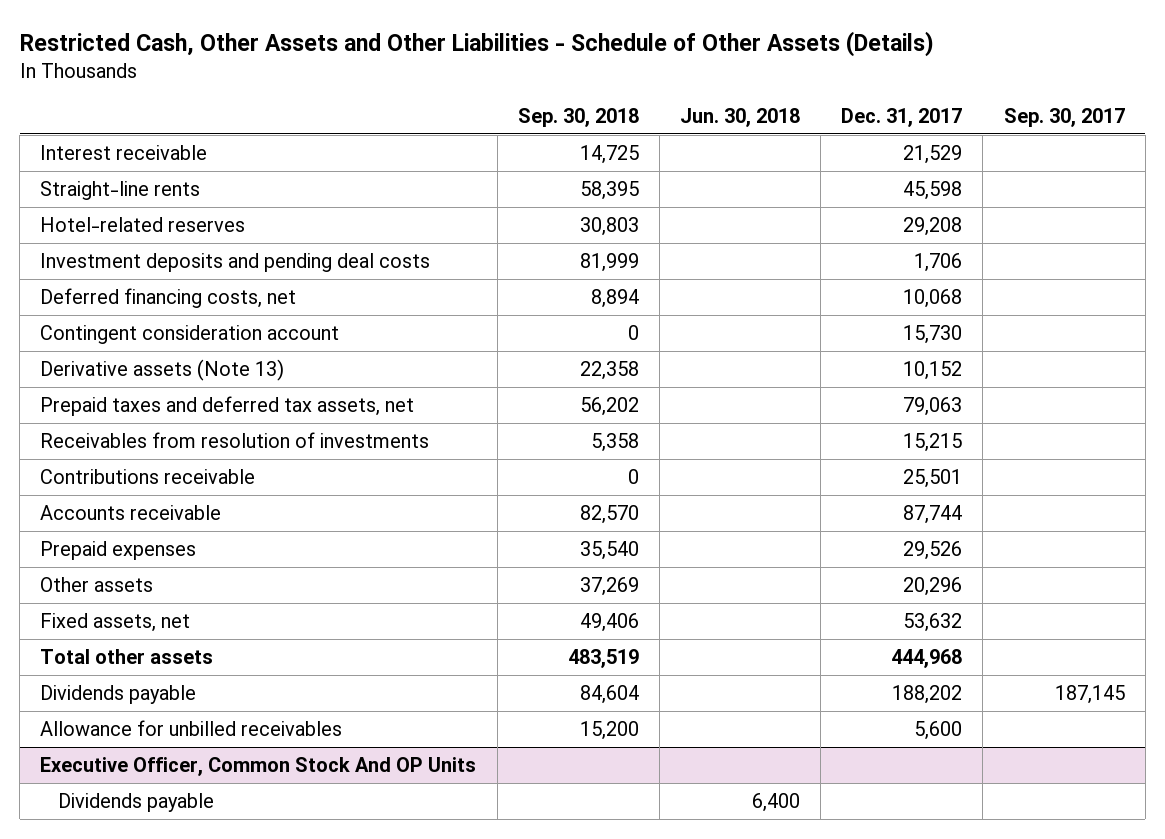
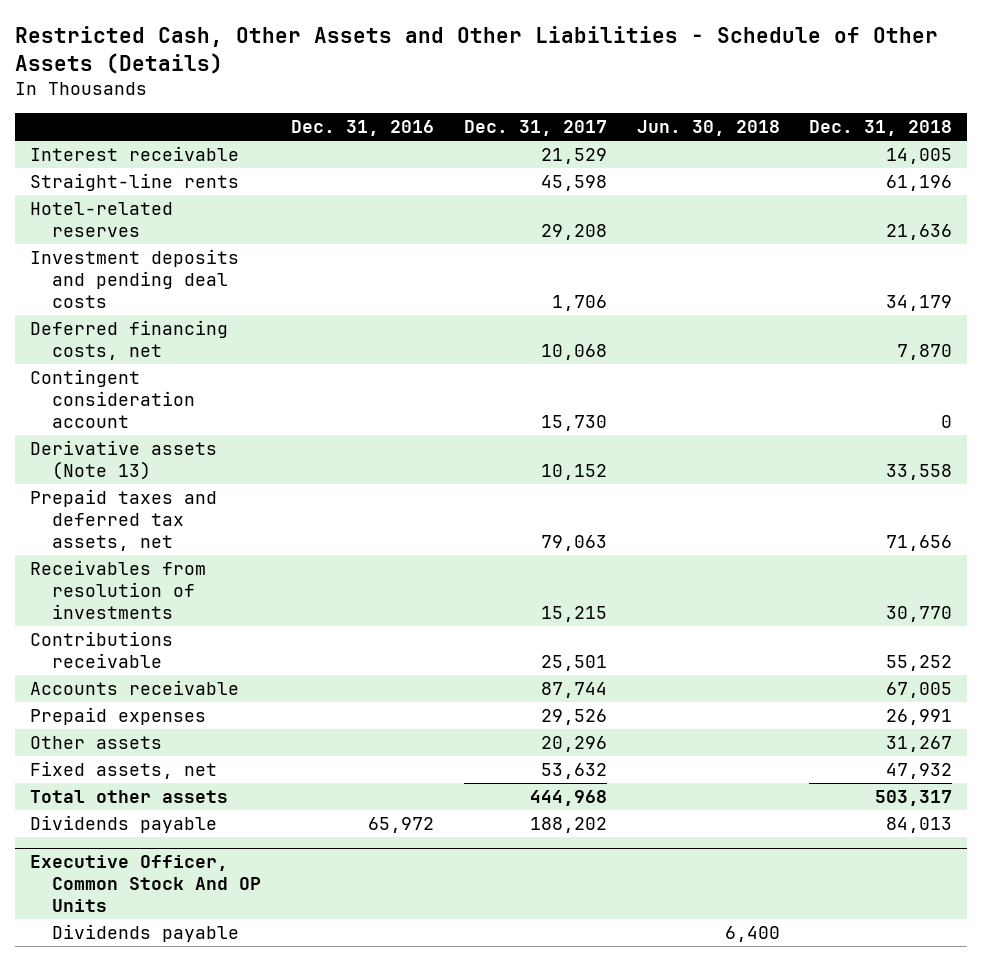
- | Sep. 30, 2018 | Jun. 30, 2018 | Dec. 31, 2017 | Sep. 30, 2017
+ | Dec. 31, 2016 | Dec. 31, 2017 | Jun. 30, 2018 | Dec. 31, 2018
- Allowance for unbilled receivables | 15,200 | | 5,600 |

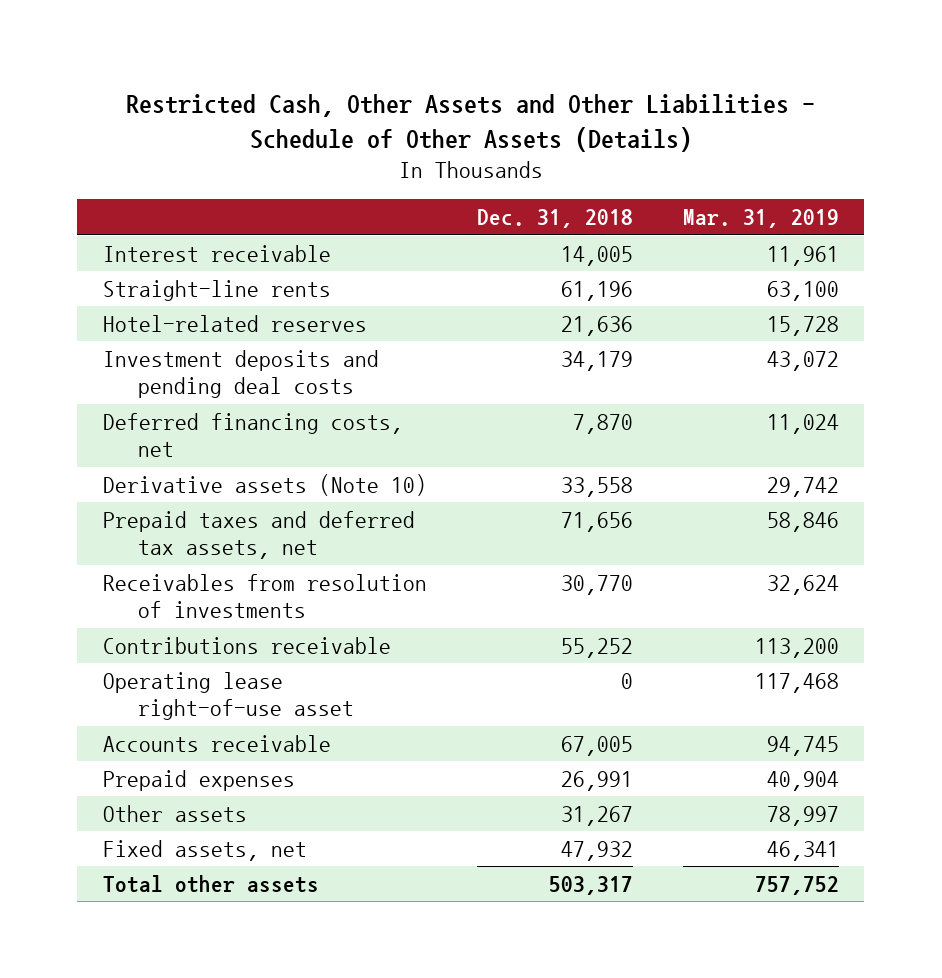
- | Dec. 31, 2016 | Dec. 31, 2017 | Jun. 30, 2018 | Dec. 31, 2018
+ | Dec. 31, 2018 | Mar. 31, 2019
- Contingent consideration account | | 15,730 | | 0
- Derivative assets (Note 13) | | 10,152 | | 33,558
+ Derivative assets (Note 10) | 33,558 | 29,742
+ Operating lease right-of-use asset | 0 | 117,468
- Dividends payable | 65,972 | 188,202 | | 84,013
- Executive Officer, Common Stock And OP Units
- Dividends payable | | | 6,400 |

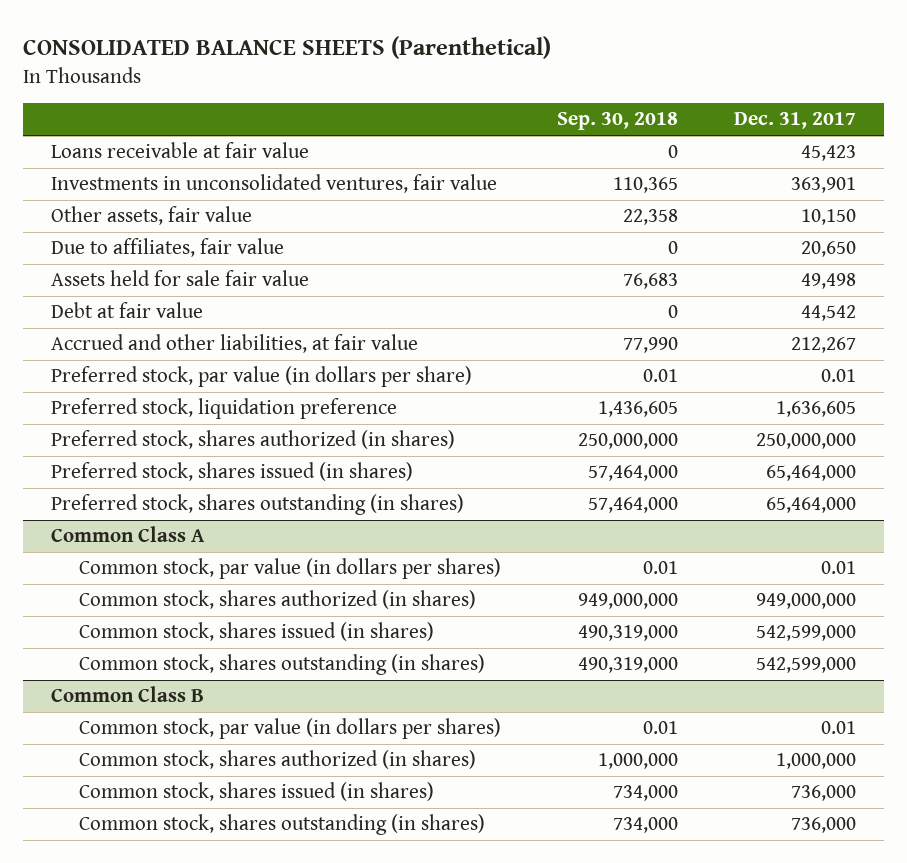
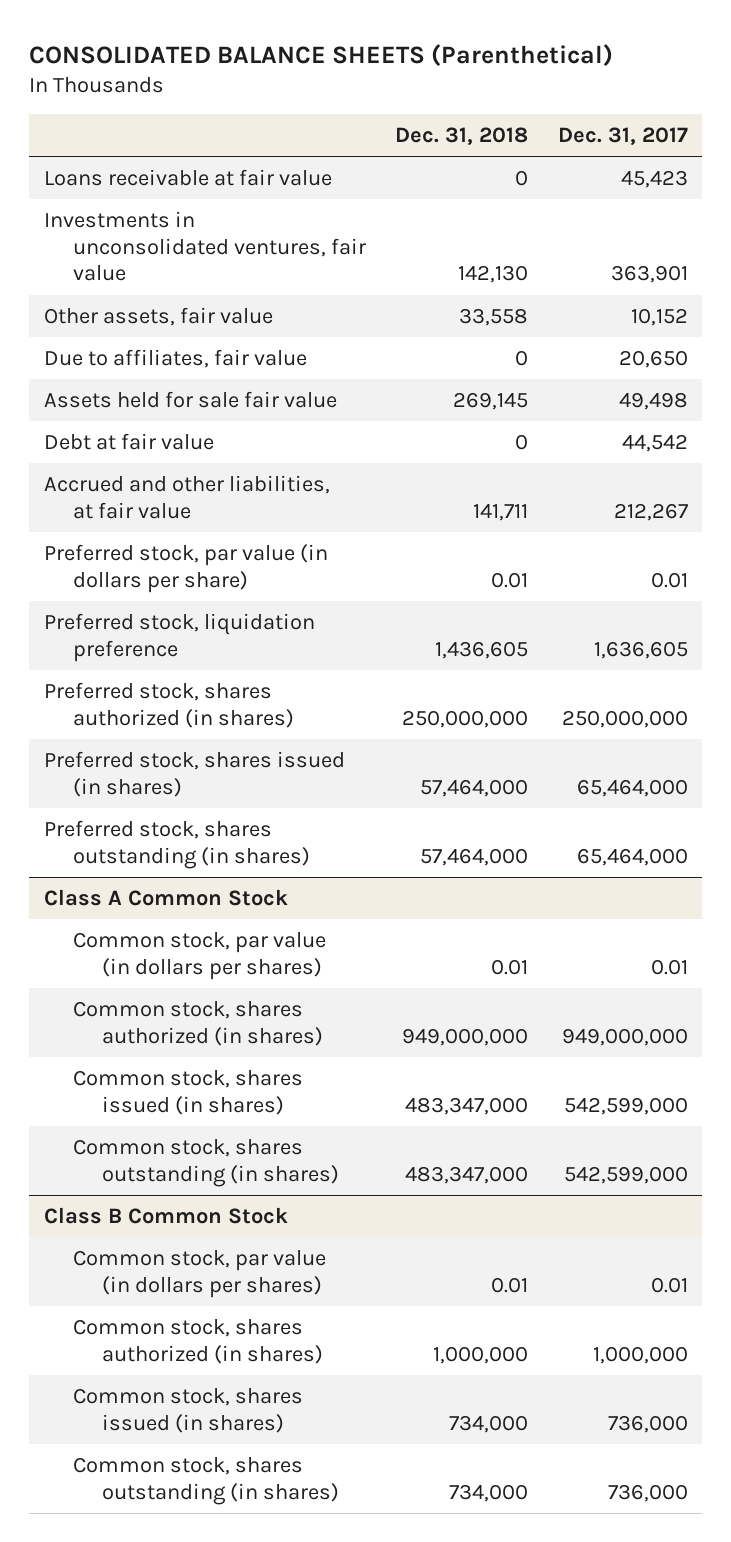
- | Sep. 30, 2018 | Dec. 31, 2017
+ | Dec. 31, 2018 | Dec. 31, 2017
- Other assets, fair value | 22,358 | 10,150
+ Other assets, fair value | 33,558 | 10,152
- Common Class A
+ Class A Common Stock
- Common Class B
+ Class B Common Stock

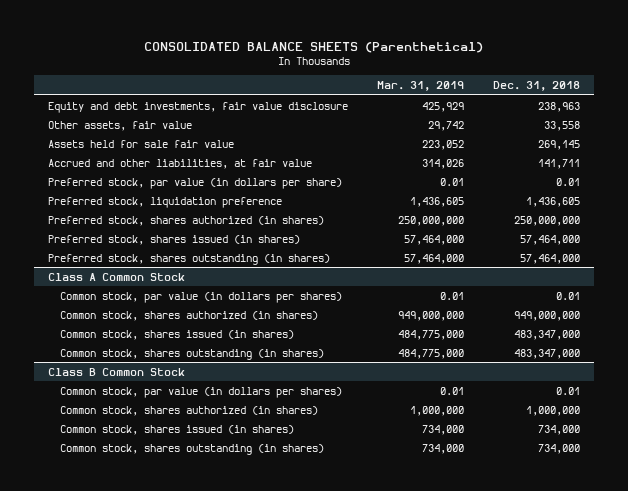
- | Dec. 31, 2018 | Dec. 31, 2017
+ | Mar. 31, 2019 | Dec. 31, 2018
- Loans receivable at fair value | 0 | 45,423
- Investments in unconsolidated ventures, fair value | 142,130 | 363,901
+ Equity and debt investments, fair value disclosure | 425,929 | 238,963
- Due to affiliates, fair value | 0 | 20,650
- Debt at fair value | 0 | 44,542

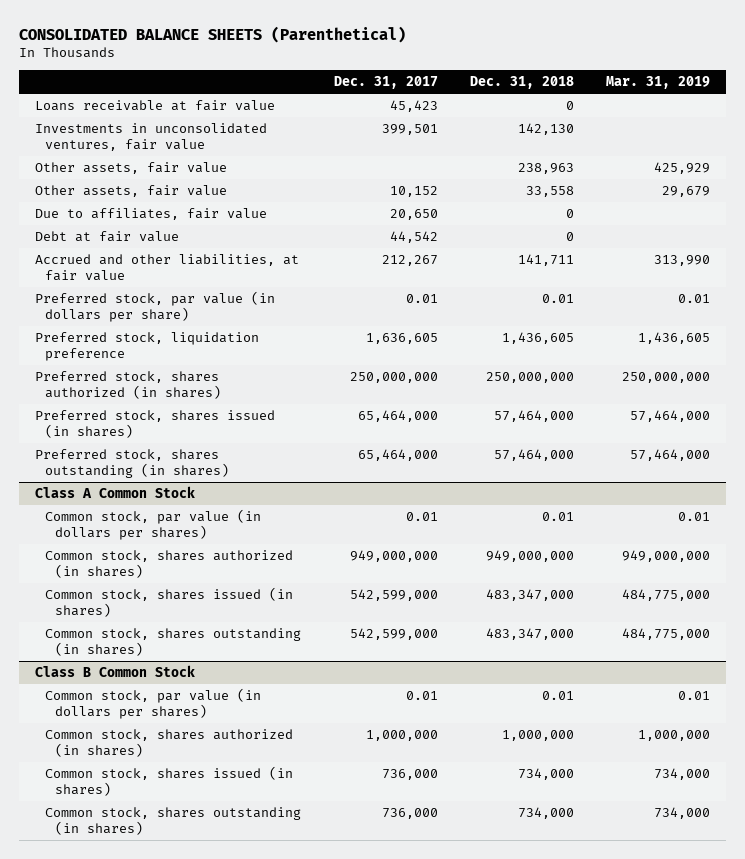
- | Mar. 31, 2019 | Dec. 31, 2018
+ | Dec. 31, 2017 | Dec. 31, 2018 | Mar. 31, 2019
- Equity and debt investments, fair value disclosure | 425,929 | 238,963
- Other assets, fair value | 29,742 | 33,558
- Assets held for sale fair value | 223,052 | 269,145
- Accrued and other liabilities, at fair value | 314,026 | 141,711
+ Loans receivable at fair value | 45,423 | 0 |
+ Investments in unconsolidated ventures, fair value | 399,501 | 142,130 |
+ Other assets, fair value | | 238,963 | 425,929
+ Other assets, fair value | 10,152 | 33,558 | 29,679
+ Due to affiliates, fair value | 20,650 | 0 |
+ Debt at fair value | 44,542 | 0 |
+ Accrued and other liabilities, at fair value | 212,267 | 141,711 | 313,990

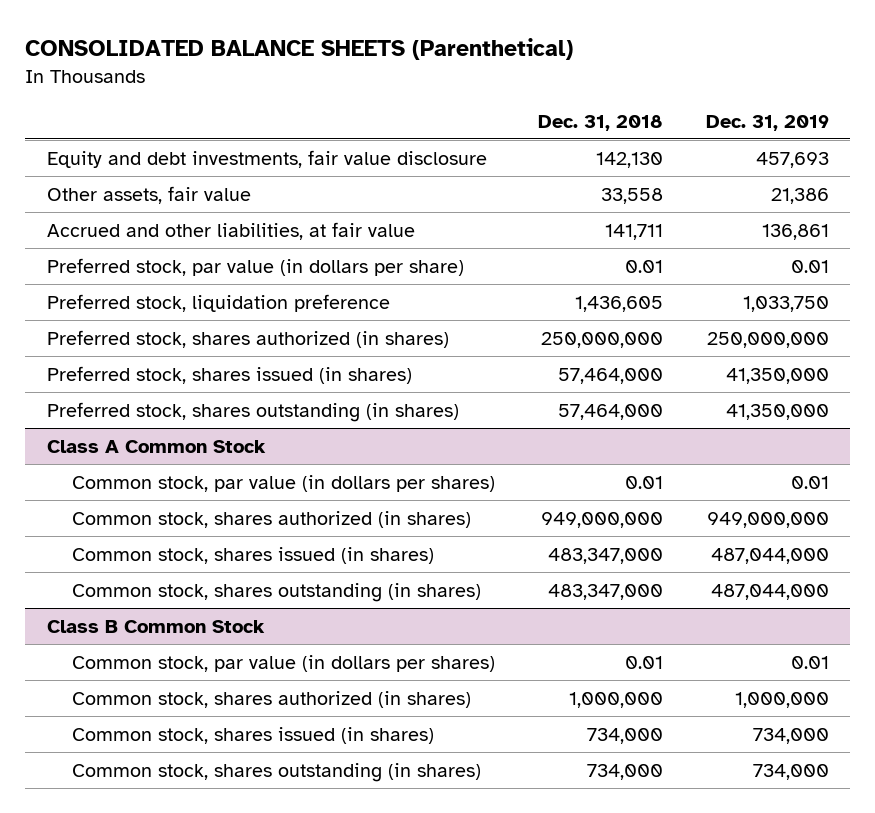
- | Dec. 31, 2017 | Dec. 31, 2018 | Mar. 31, 2019
+ | Dec. 31, 2018 | Dec. 31, 2019
- Loans receivable at fair value | 45,423 | 0 |
- Investments in unconsolidated ventures, fair value | 399,501 | 142,130 |
- Other assets, fair value | | 238,963 | 425,929
+ Equity and debt investments, fair value disclosure | 142,130 | 457,693
- Due to affiliates, fair value | 20,650 | 0 |
- Debt at fair value | 44,542 | 0 |

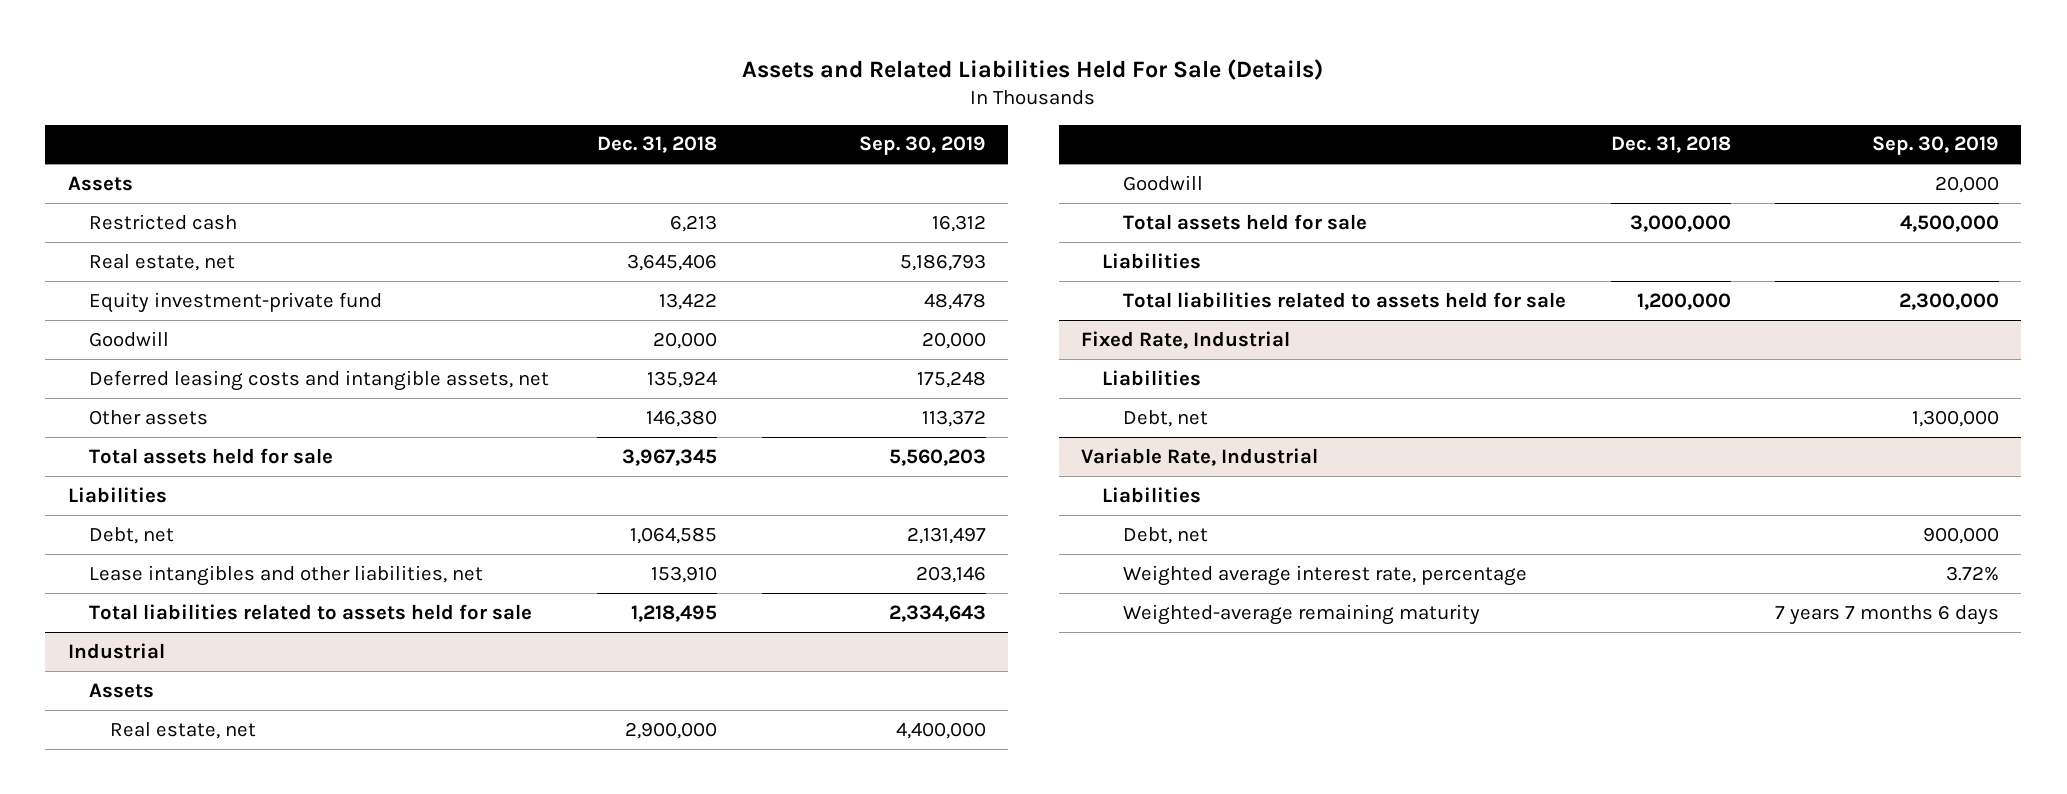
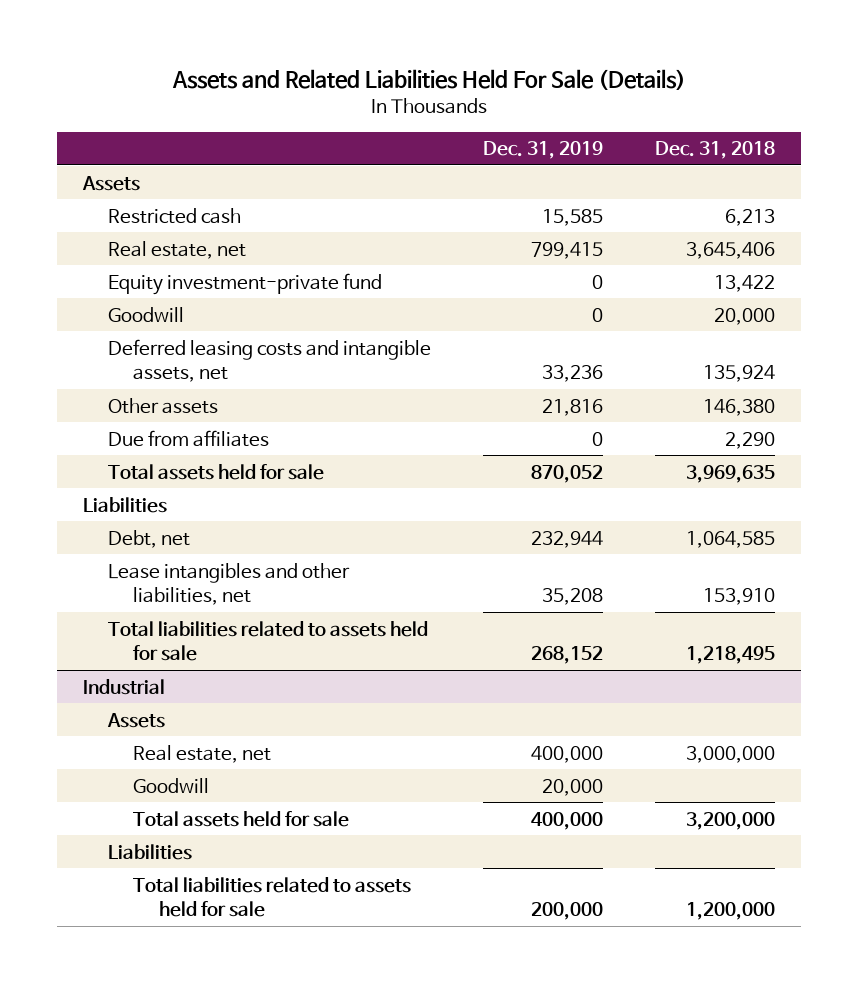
- | Dec. 31, 2018 | Sep. 30, 2019
+ | Dec. 31, 2019 | Dec. 31, 2018
- Total assets held for sale | 3,967,345 | 5,560,203
+ Due from affiliates | 0 | 2,290
+ Total assets held for sale | 870,052 | 3,969,635
@ Industrial
- Real estate, net | 2,900,000 | 4,400,000
+ Real estate, net | 400,000 | 3,000,000
- Total assets held for sale | 3,000,000 | 4,500,000
+ Total assets held for sale | 400,000 | 3,200,000
- Fixed Rate, Industrial
- Liabilities
- Debt, net | | 1,300,000
- Variable Rate, Industrial
- Liabilities
- Debt, net | | 900,000
- Weighted average interest rate, percentage | | 3.72%
- Weighted-average remaining maturity | | 7 years 7 months 6 days

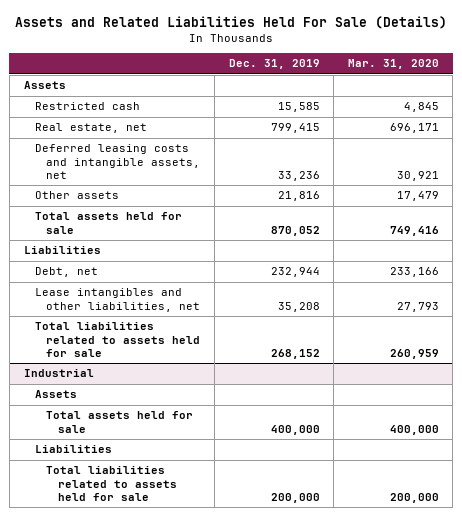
- | Dec. 31, 2019 | Dec. 31, 2018
+ | Dec. 31, 2019 | Mar. 31, 2020
- Equity investment-private fund | 0 | 13,422
- Goodwill | 0 | 20,000
- Due from affiliates | 0 | 2,290
@ Industrial
- Real estate, net | 400,000 | 3,000,000
- Goodwill | 20,000 |

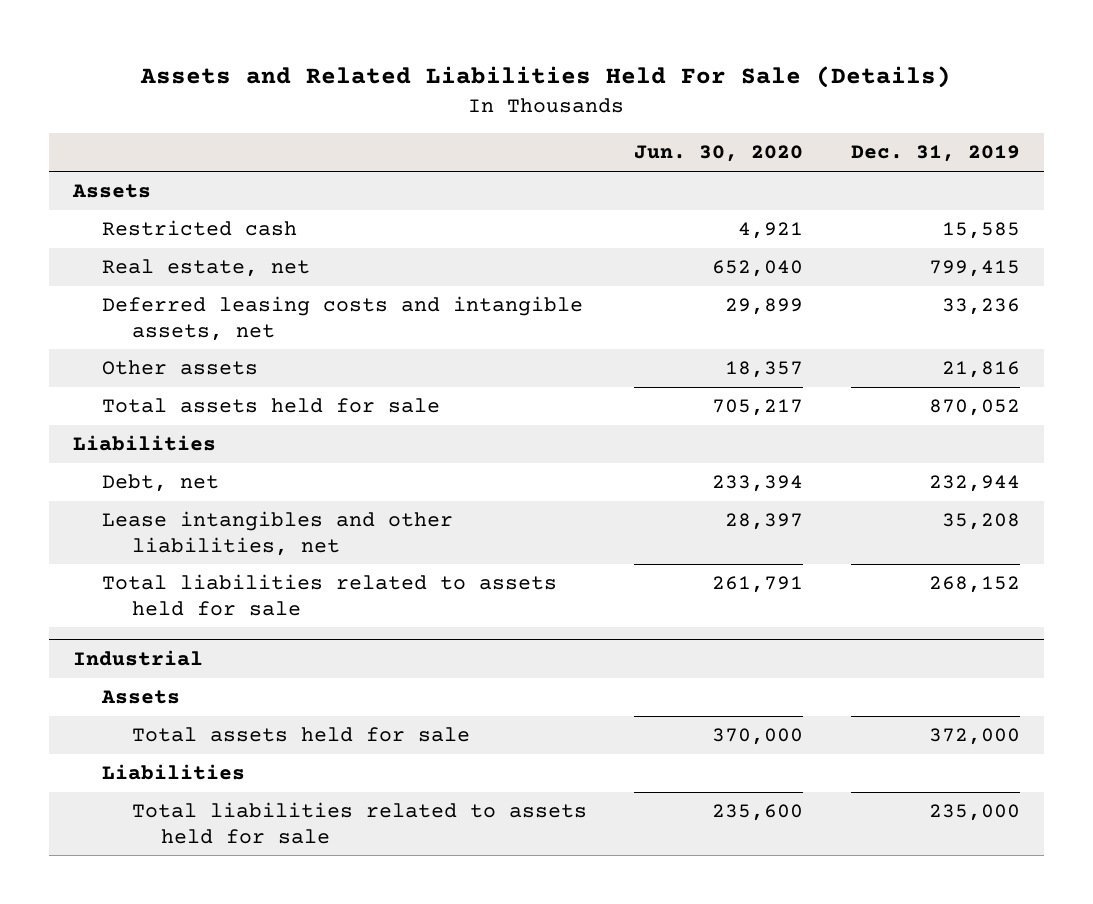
- | Dec. 31, 2019 | Mar. 31, 2020
+ | Jun. 30, 2020 | Dec. 31, 2019
@ Industrial
- Total assets held for sale | 400,000 | 400,000
+ Total assets held for sale | 370,000 | 372,000
- Total liabilities related to assets held for sale | 200,000 | 200,000
+ Total liabilities related to assets held for sale | 235,600 | 235,000

